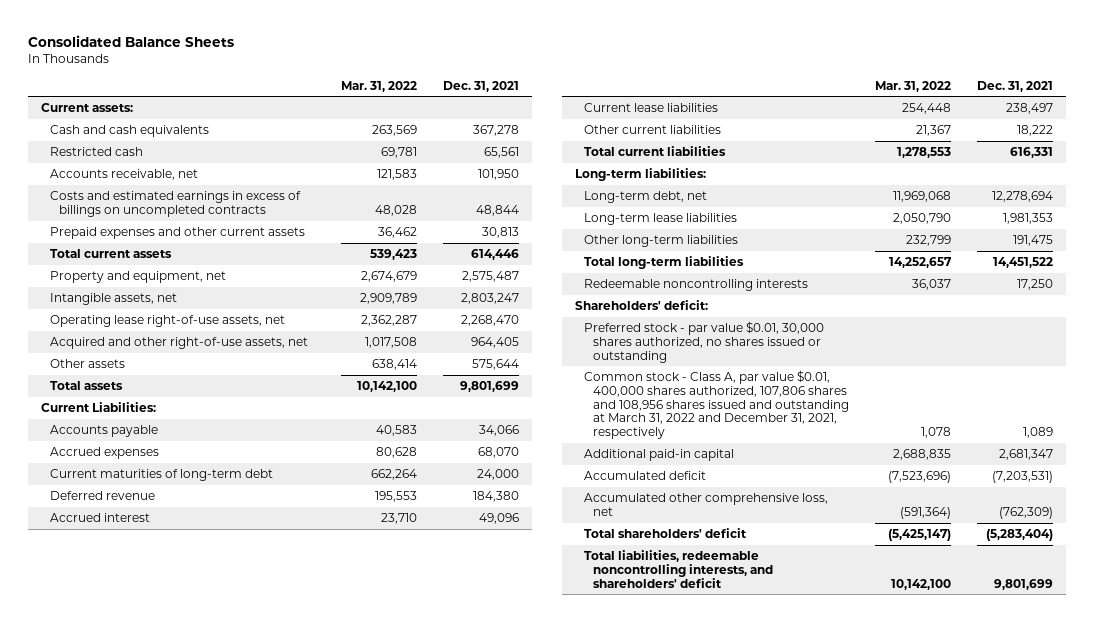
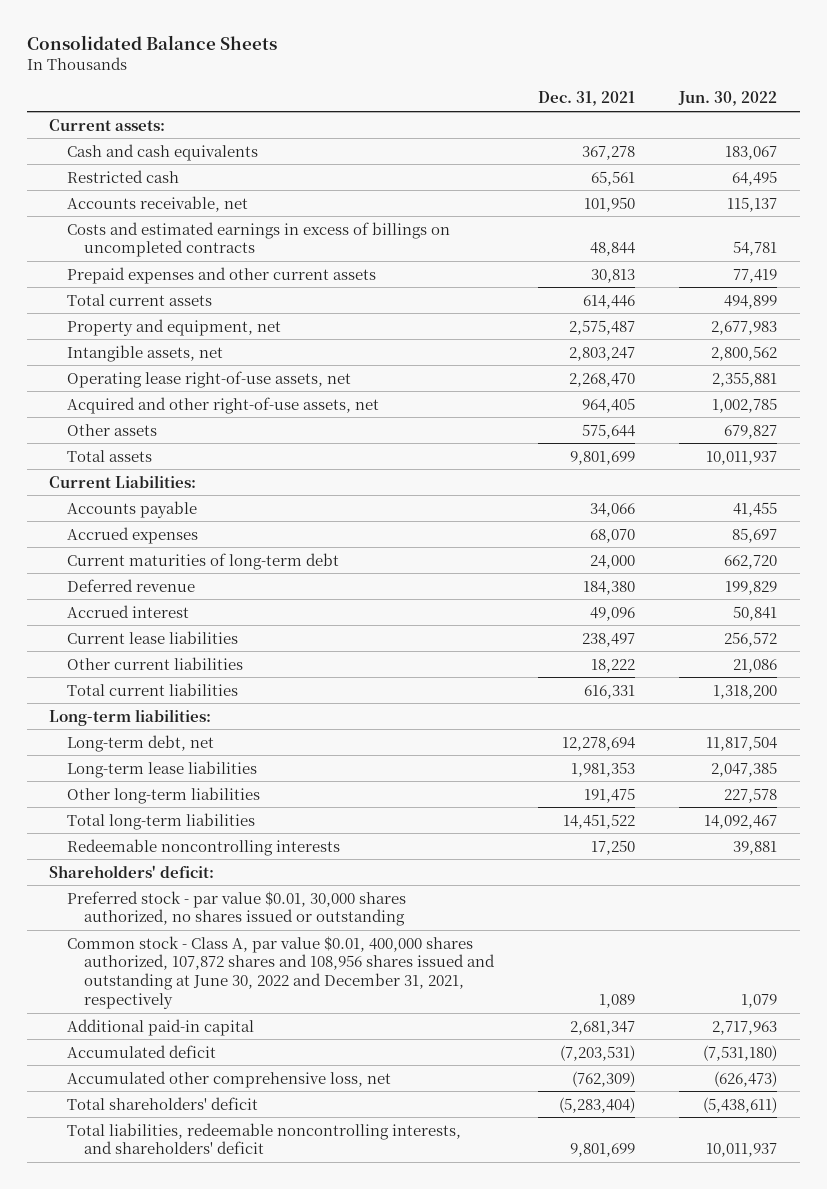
- | Mar. 31, 2022 | Dec. 31, 2021
+ | Dec. 31, 2021 | Jun. 30, 2022
- Common stock - Class A, par value $0.01, 400,000 shares authorized, 107,806 shares and 108,956 shares issued and outstanding at March 31, 2022 and December 31, 2021, respectively | 1,078 | 1,089
+ Common stock - Class A, par value $0.01, 400,000 shares authorized, 107,872 shares and 108,956 shares issued and outstanding at June 30, 2022 and December 31, 2021, respectively | 1,089 | 1,079

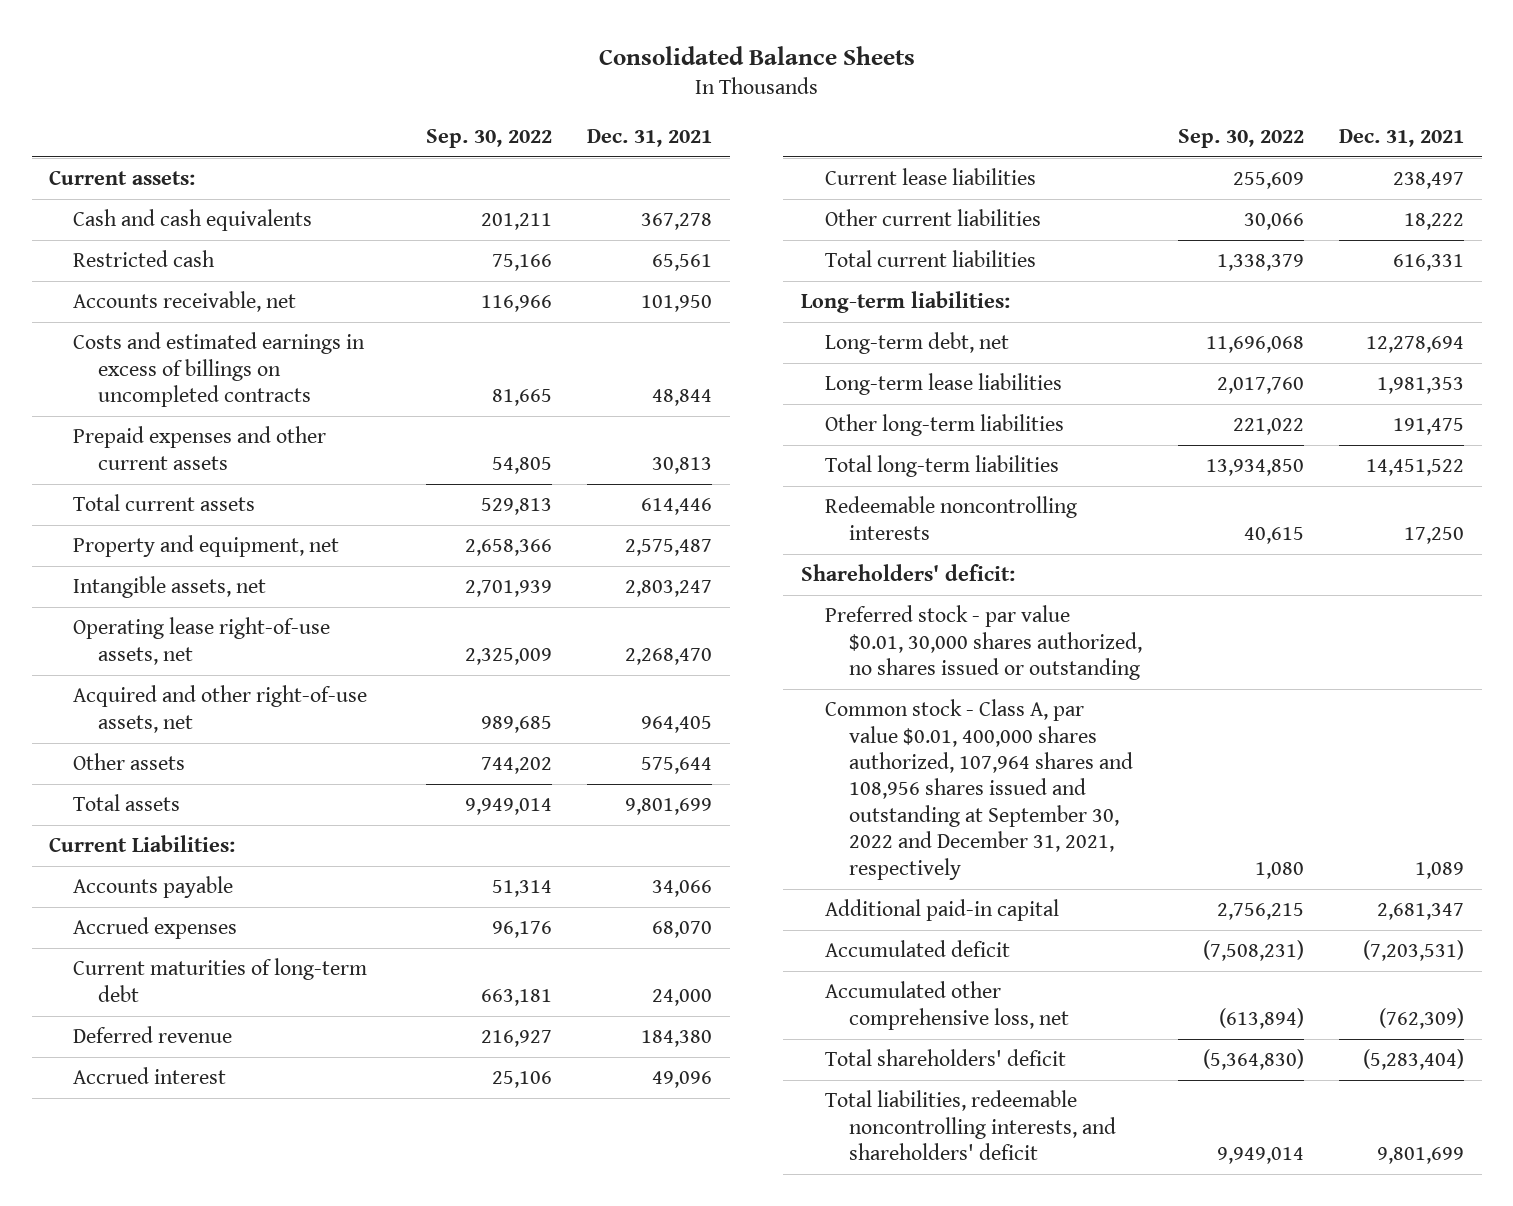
- | Dec. 31, 2021 | Jun. 30, 2022
+ | Sep. 30, 2022 | Dec. 31, 2021
- Common stock - Class A, par value $0.01, 400,000 shares authorized, 107,872 shares and 108,956 shares issued and outstanding at June 30, 2022 and December 31, 2021, respectively | 1,089 | 1,079
+ Common stock - Class A, par value $0.01, 400,000 shares authorized, 107,964 shares and 108,956 shares issued and outstanding at September 30, 2022 and December 31, 2021, respectively | 1,080 | 1,089

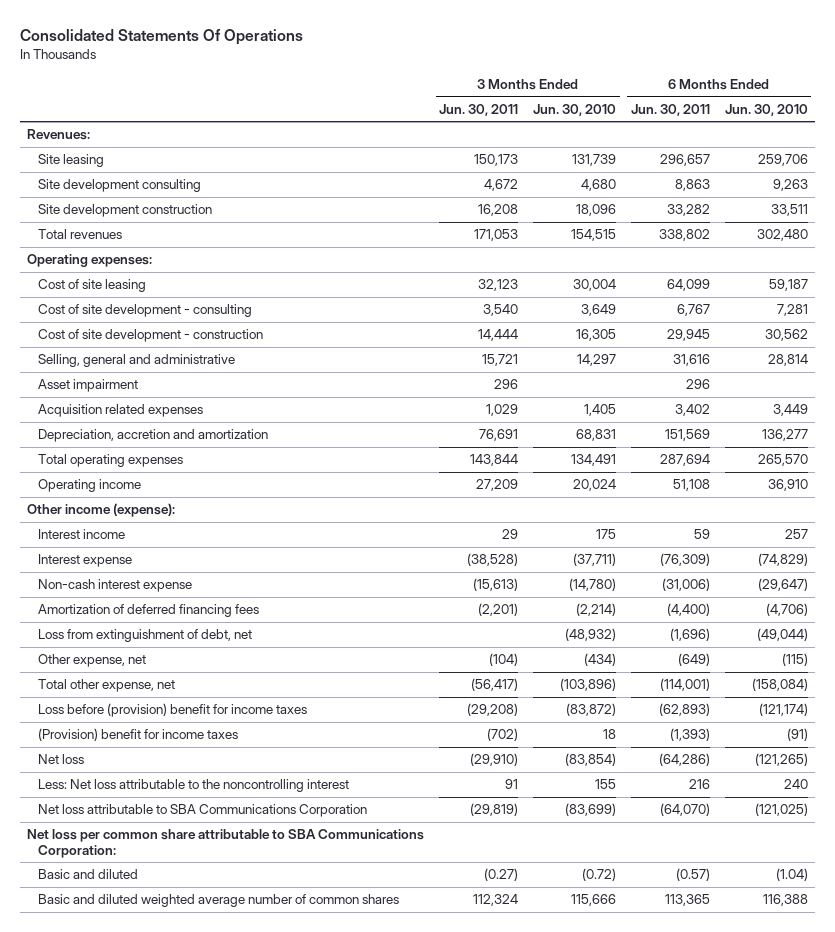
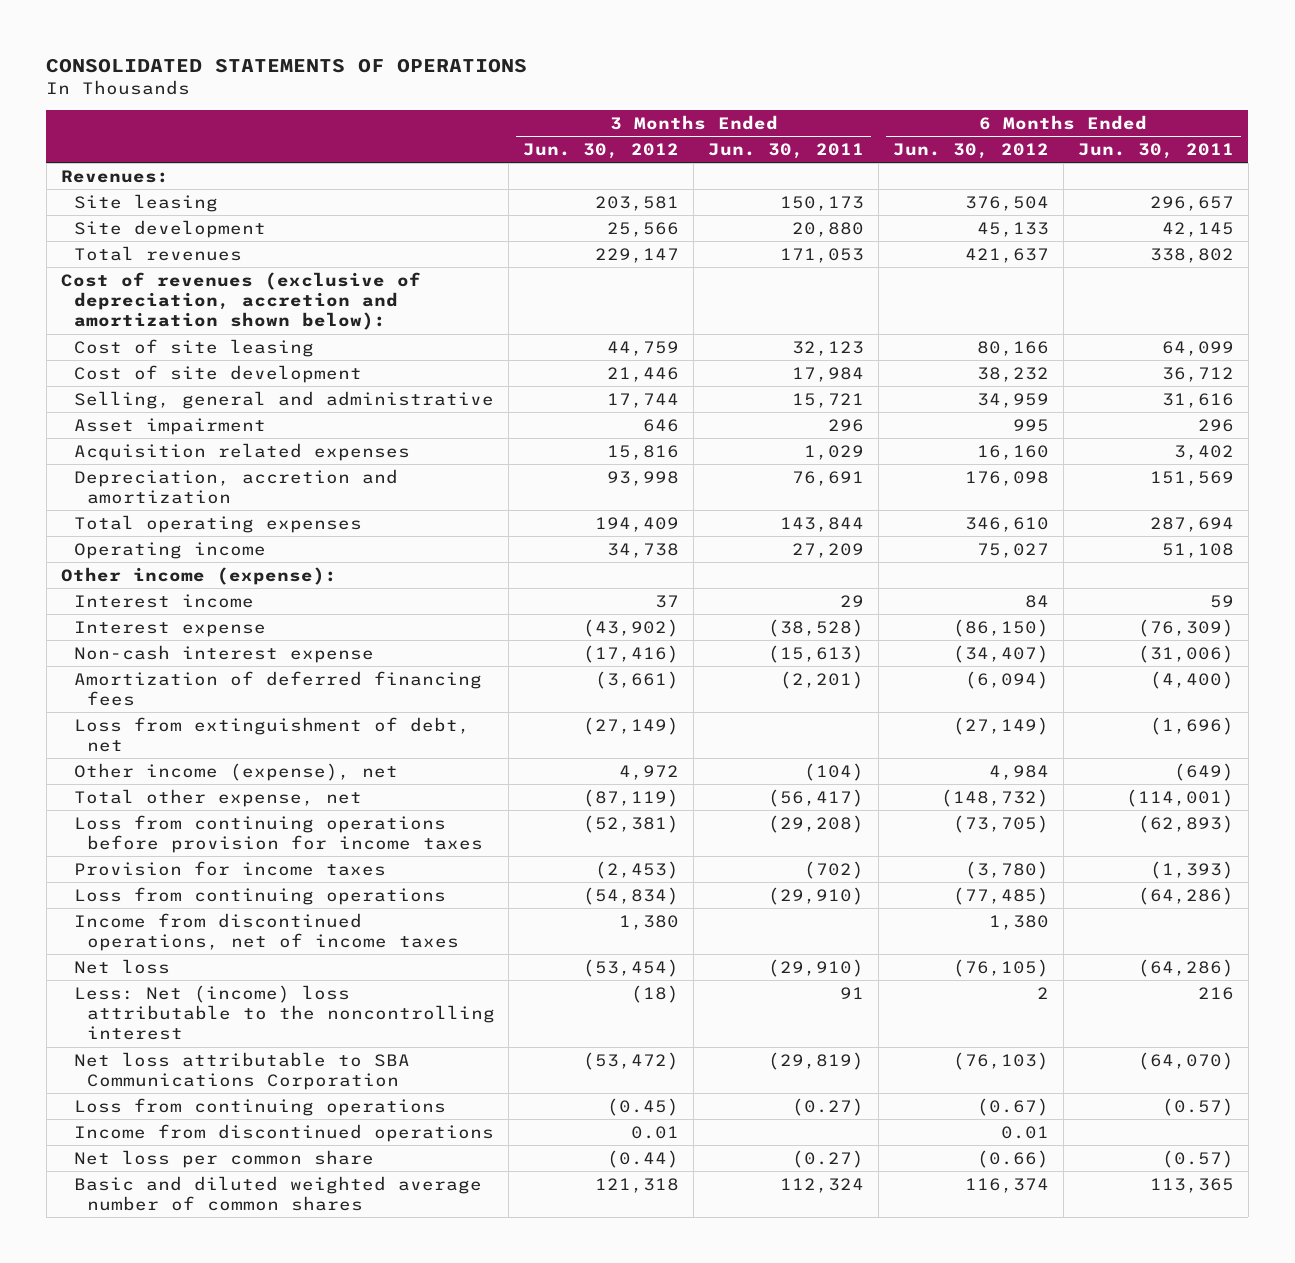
- Consolidated Statements Of Operations
+ CONSOLIDATED STATEMENTS OF OPERATIONS
- | 3 Months Ended Jun. 30, 2011 | 3 Months Ended Jun. 30, 2010 | 6 Months Ended Jun. 30, 2011 | 6 Months Ended Jun. 30, 2010
+ | 3 Months Ended Jun. 30, 2012 | 3 Months Ended Jun. 30, 2011 | 6 Months Ended Jun. 30, 2012 | 6 Months Ended Jun. 30, 2011
- Site development consulting | 4,672 | 4,680 | 8,863 | 9,263
- Site development construction | 16,208 | 18,096 | 33,282 | 33,511
+ Site development | 25,566 | 20,880 | 45,133 | 42,145
- Operating expenses:
+ Cost of revenues (exclusive of depreciation, accretion and amortization shown below):
- Cost of site development - consulting | 3,540 | 3,649 | 6,767 | 7,281
- Cost of site development - construction | 14,444 | 16,305 | 29,945 | 30,562
+ Cost of site development | 21,446 | 17,984 | 38,232 | 36,712
- Other expense, net | (104) | (434) | (649) | (115)
+ Other income (expense), net | 4,972 | (104) | 4,984 | (649)
- Loss before (provision) benefit for income taxes | (29,208) | (83,872) | (62,893) | (121,174)
- (Provision) benefit for income taxes | (702) | 18 | (1,393) | (91)
+ Loss from continuing operations before provision for income taxes | (52,381) | (29,208) | (73,705) | (62,893)
+ Provision for income taxes | (2,453) | (702) | (3,780) | (1,393)
+ Loss from continuing operations | (54,834) | (29,910) | (77,485) | (64,286)
+ Income from discontinued operations, net of income taxes | 1,380 | | 1,380 |
- Less: Net loss attributable to the noncontrolling interest | 91 | 155 | 216 | 240
+ Less: Net (income) loss attributable to the noncontrolling interest | (18) | 91 | 2 | 216
- Net loss per common share attributable to SBA Communications Corporation:
- Basic and diluted | (0.27) | (0.72) | (0.57) | (1.04)
+ Loss from continuing operations | (0.45) | (0.27) | (0.67) | (0.57)
+ Income from discontinued operations | 0.01 | | 0.01 |
+ Net loss per common share | (0.44) | (0.27) | (0.66) | (0.57)

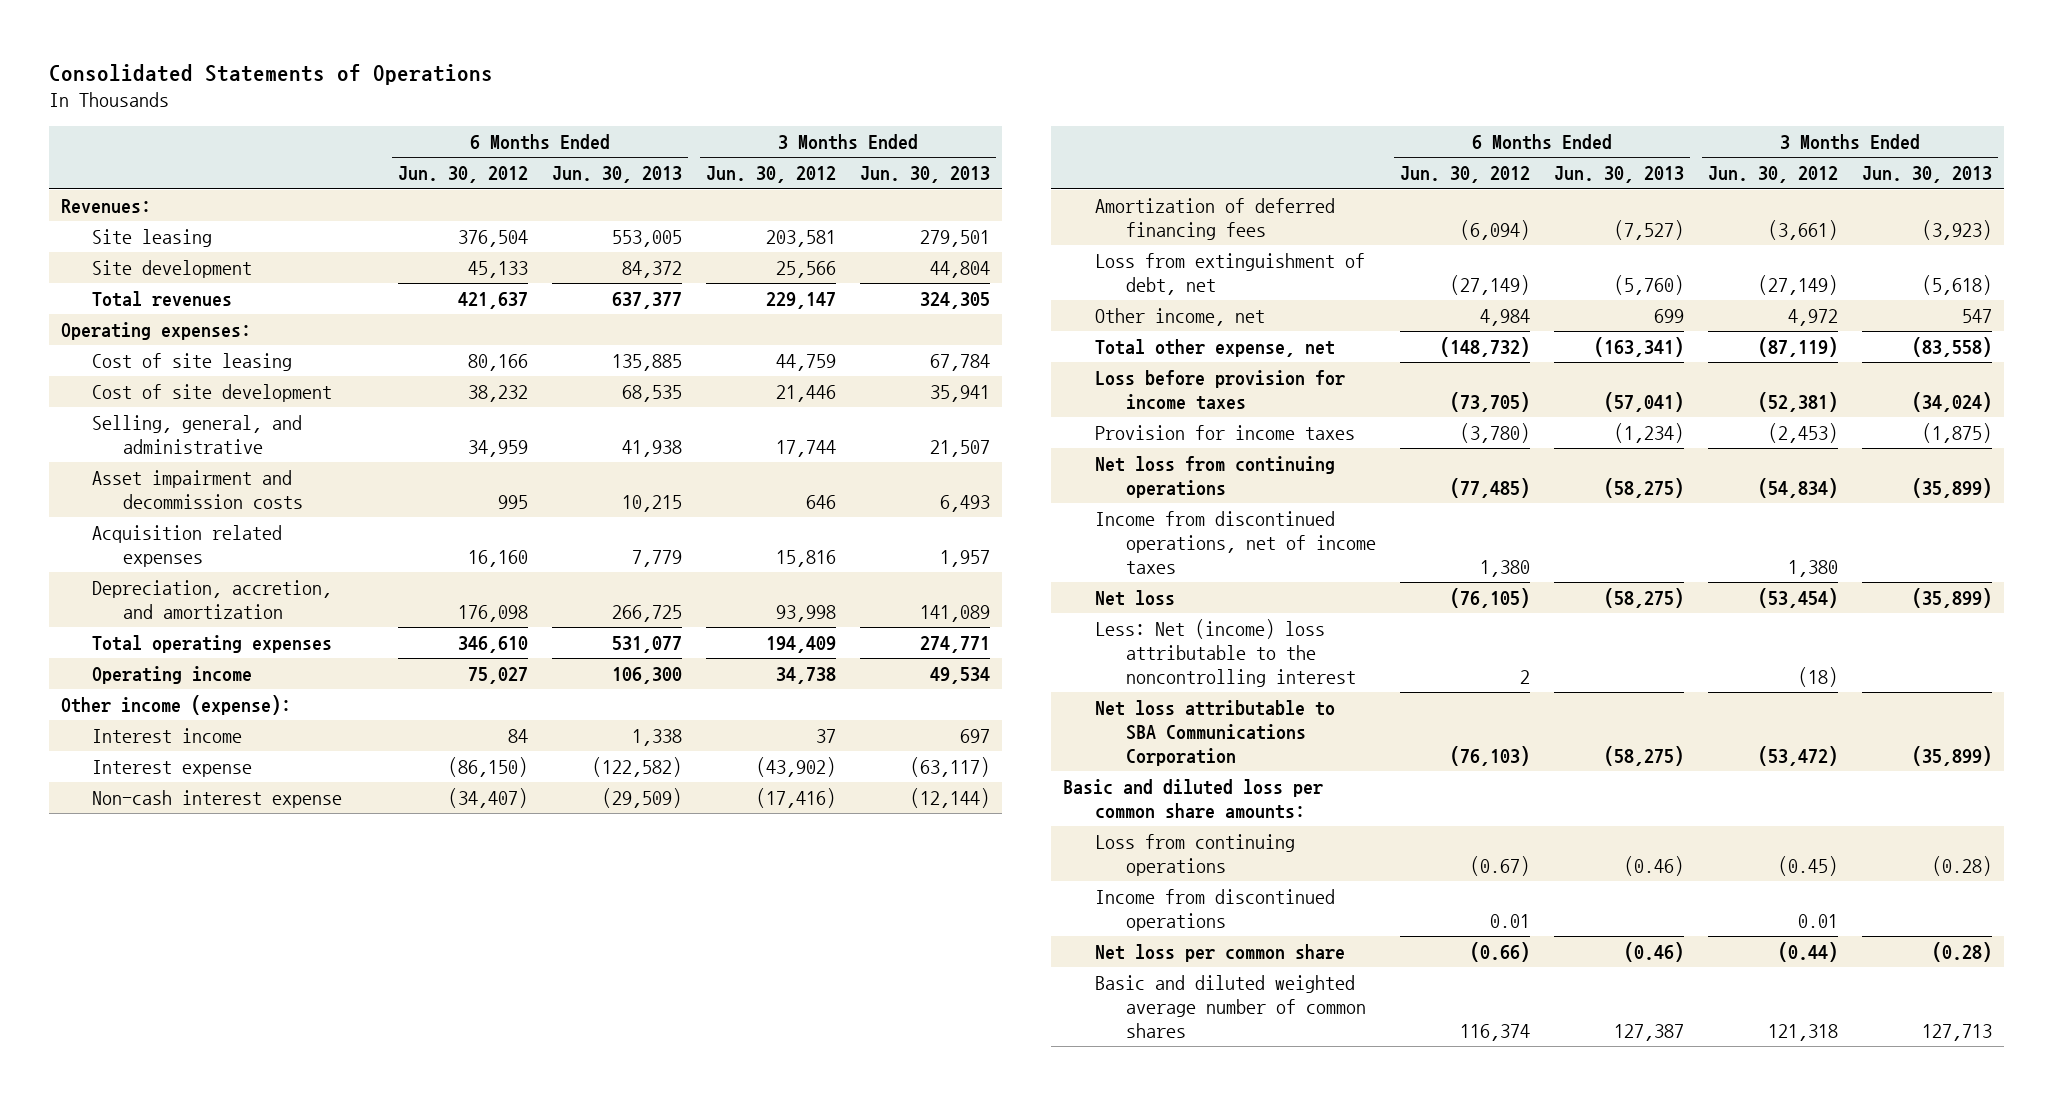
- CONSOLIDATED STATEMENTS OF OPERATIONS
+ Consolidated Statements of Operations
- | 3 Months Ended Jun. 30, 2012 | 3 Months Ended Jun. 30, 2011 | 6 Months Ended Jun. 30, 2012 | 6 Months Ended Jun. 30, 2011
+ | 6 Months Ended Jun. 30, 2012 | 6 Months Ended Jun. 30, 2013 | 3 Months Ended Jun. 30, 2012 | 3 Months Ended Jun. 30, 2013
- Cost of revenues (exclusive of depreciation, accretion and amortization shown below):
+ Operating expenses:
- Selling, general and administrative | 17,744 | 15,721 | 34,959 | 31,616
- Asset impairment | 646 | 296 | 995 | 296
+ Selling, general, and administrative | 34,959 | 41,938 | 17,744 | 21,507
+ Asset impairment and decommission costs | 995 | 10,215 | 646 | 6,493
- Depreciation, accretion and amortization | 93,998 | 76,691 | 176,098 | 151,569
+ Depreciation, accretion, and amortization | 176,098 | 266,725 | 93,998 | 141,089
- Other income (expense), net | 4,972 | (104) | 4,984 | (649)
+ Other income, net | 4,984 | 699 | 4,972 | 547
- Loss from continuing operations before provision for income taxes | (52,381) | (29,208) | (73,705) | (62,893)
+ Loss before provision for income taxes | (73,705) | (57,041) | (52,381) | (34,024)
- Loss from continuing operations | (54,834) | (29,910) | (77,485) | (64,286)
+ Net loss from continuing operations | (77,485) | (58,275) | (54,834) | (35,899)
+ Basic and diluted loss per common share amounts:

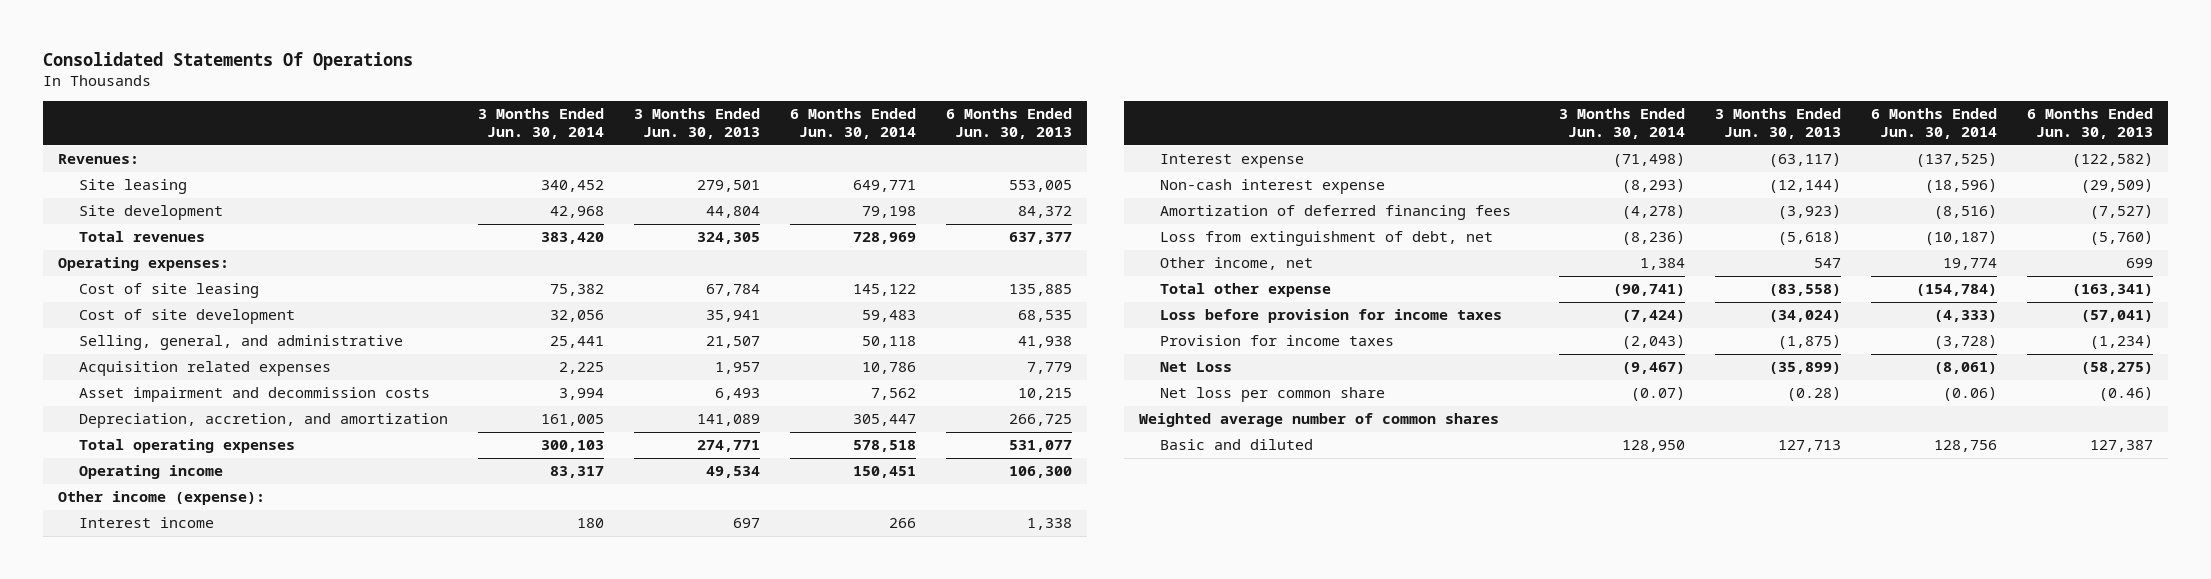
- Consolidated Statements of Operations
+ Consolidated Statements Of Operations
- | 6 Months Ended Jun. 30, 2012 | 6 Months Ended Jun. 30, 2013 | 3 Months Ended Jun. 30, 2012 | 3 Months Ended Jun. 30, 2013
+ | 3 Months Ended Jun. 30, 2014 | 3 Months Ended Jun. 30, 2013 | 6 Months Ended Jun. 30, 2014 | 6 Months Ended Jun. 30, 2013
moved down: Asset impairment and decommission costs | 3,994 | 6,493 | 7,562 | 10,215
- Total other expense, net | (148,732) | (163,341) | (87,119) | (83,558)
+ Total other expense | (90,741) | (83,558) | (154,784) | (163,341)
- Net loss from continuing operations | (77,485) | (58,275) | (54,834) | (35,899)
- Income from discontinued operations, net of income taxes | 1,380 | | 1,380 |
- Net loss | (76,105) | (58,275) | (53,454) | (35,899)
- Less: Net (income) loss attributable to the noncontrolling interest | 2 | | (18) |
- Net loss attributable to SBA Communications Corporation | (76,103) | (58,275) | (53,472) | (35,899)
- Basic and diluted loss per common share amounts:
- Loss from continuing operations | (0.67) | (0.46) | (0.45) | (0.28)
- Income from discontinued operations | 0.01 | | 0.01 |
+ Net Loss | (9,467) | (35,899) | (8,061) | (58,275)
- Basic and diluted weighted average number of common shares | 116,374 | 127,387 | 121,318 | 127,713
+ Weighted average number of common shares
+ Basic and diluted | 128,950 | 127,713 | 128,756 | 127,387

